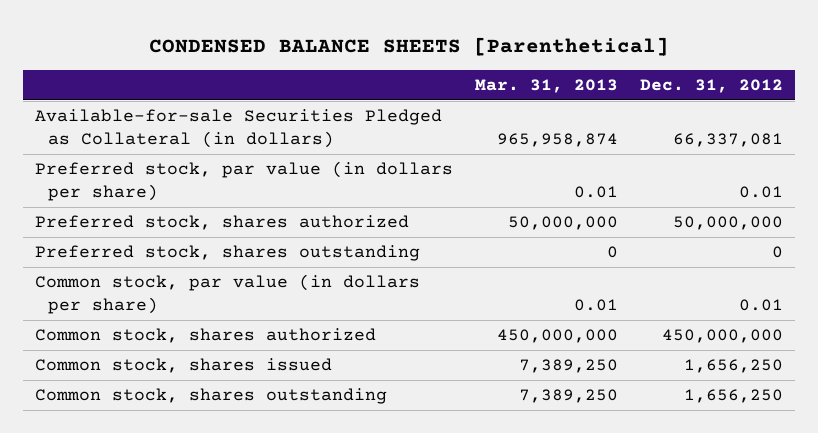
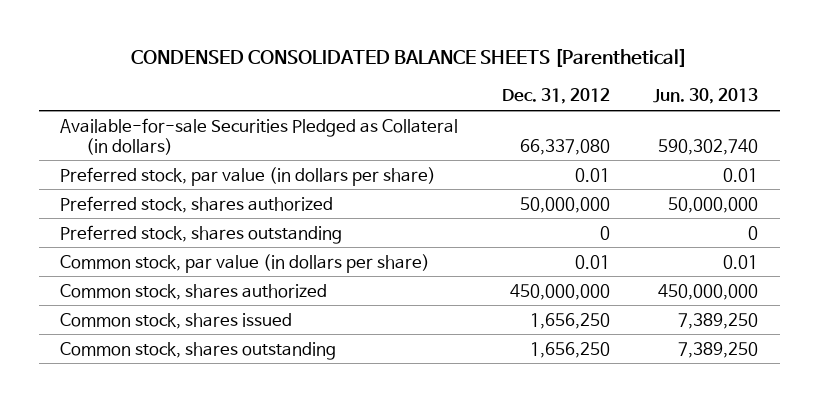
- CONDENSED BALANCE SHEETS [Parenthetical]
+ CONDENSED CONSOLIDATED BALANCE SHEETS [Parenthetical]
- | Mar. 31, 2013 | Dec. 31, 2012
+ | Dec. 31, 2012 | Jun. 30, 2013
- Available-for-sale Securities Pledged as Collateral (in dollars) | 965,958,874 | 66,337,081
+ Available-for-sale Securities Pledged as Collateral (in dollars) | 66,337,080 | 590,302,740

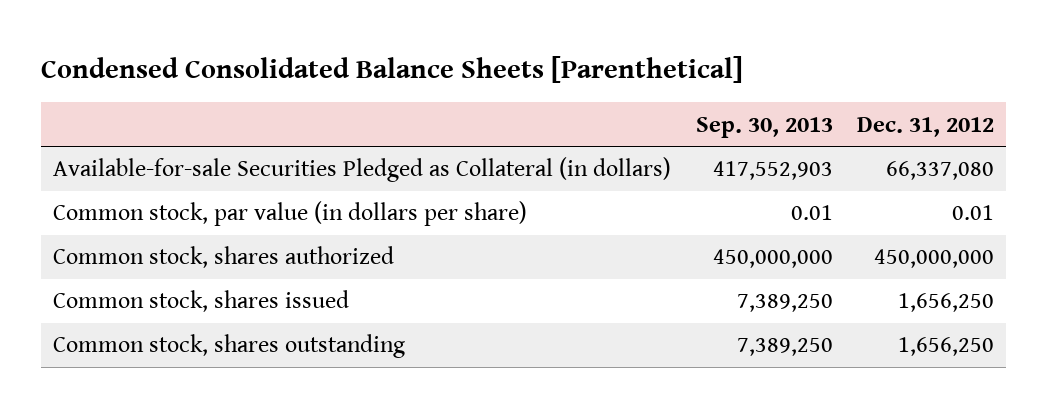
- CONDENSED CONSOLIDATED BALANCE SHEETS [Parenthetical]
+ Condensed Consolidated Balance Sheets [Parenthetical]
- | Dec. 31, 2012 | Jun. 30, 2013
+ | Sep. 30, 2013 | Dec. 31, 2012
- Preferred stock, par value (in dollars per share) | 0.01 | 0.01
- Preferred stock, shares authorized | 50,000,000 | 50,000,000
- Preferred stock, shares outstanding | 0 | 0

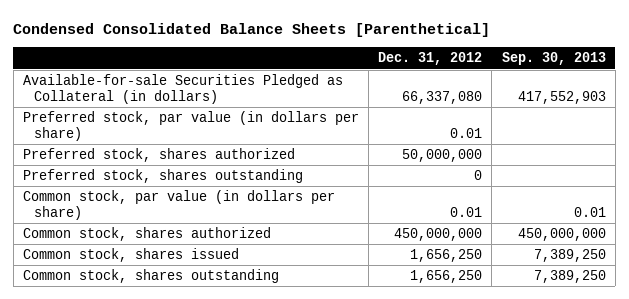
- | Sep. 30, 2013 | Dec. 31, 2012
+ | Dec. 31, 2012 | Sep. 30, 2013
+ Preferred stock, par value (in dollars per share) | 0.01 |
+ Preferred stock, shares authorized | 50,000,000 |
+ Preferred stock, shares outstanding | 0 |

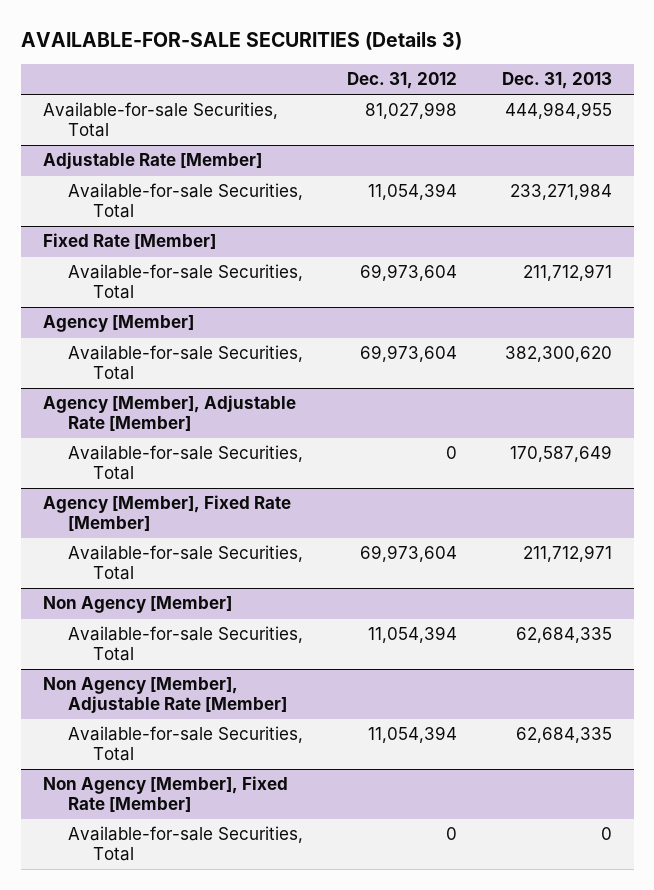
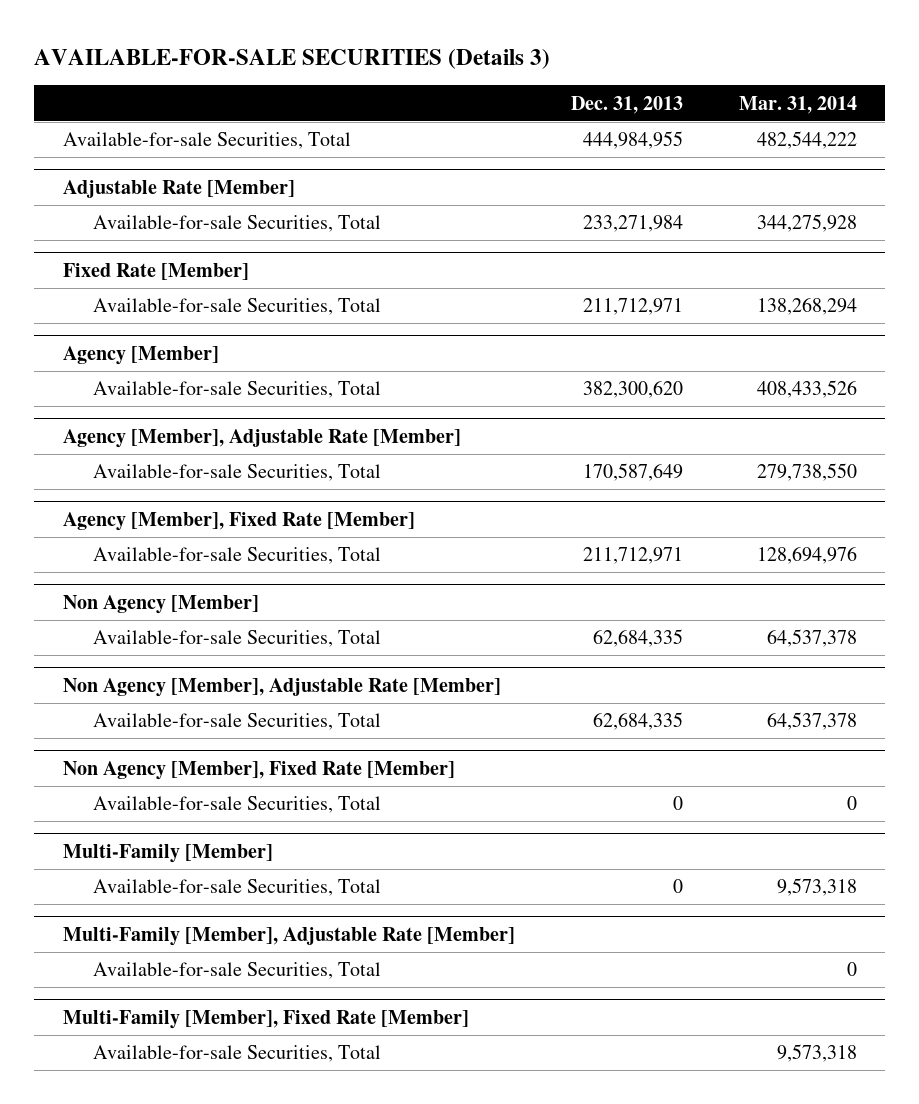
- | Dec. 31, 2012 | Dec. 31, 2013
+ | Dec. 31, 2013 | Mar. 31, 2014
+ Multi-Family [Member]
+ Available-for-sale Securities, Total | 0 | 9,573,318
+ Multi-Family [Member], Adjustable Rate [Member]
+ Available-for-sale Securities, Total | | 0
+ Multi-Family [Member], Fixed Rate [Member]
+ Available-for-sale Securities, Total | | 9,573,318

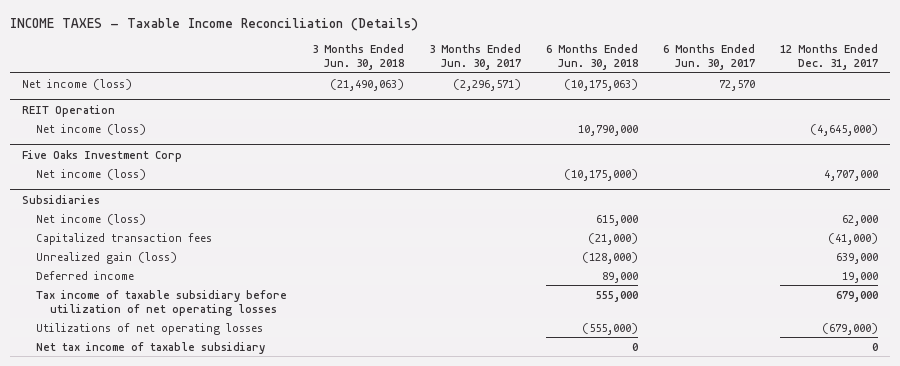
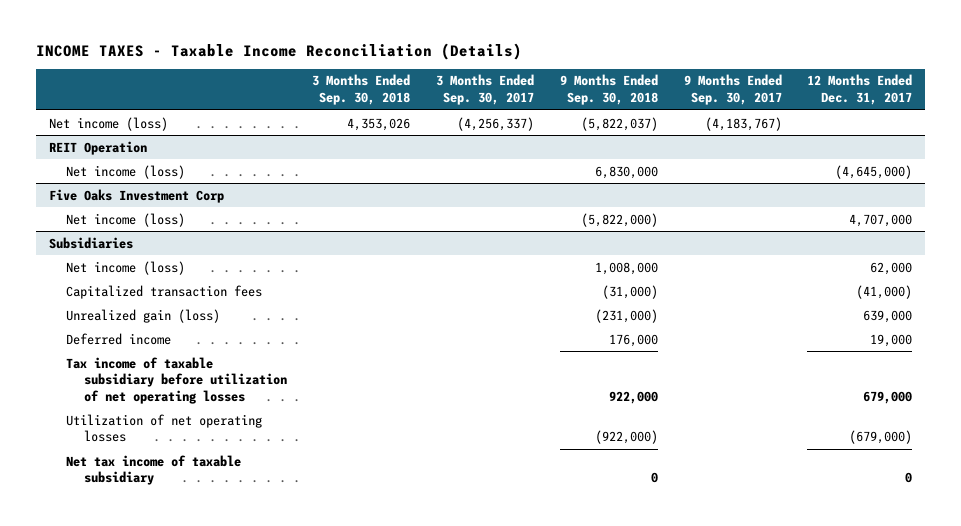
- | 3 Months Ended Jun. 30, 2018 | 3 Months Ended Jun. 30, 2017 | 6 Months Ended Jun. 30, 2018 | 6 Months Ended Jun. 30, 2017 | 12 Months Ended Dec. 31, 2017
+ | 3 Months Ended Sep. 30, 2018 | 3 Months Ended Sep. 30, 2017 | 9 Months Ended Sep. 30, 2018 | 9 Months Ended Sep. 30, 2017 | 12 Months Ended Dec. 31, 2017
@ Subsidiaries
- Utilizations of net operating losses | | | (555,000) | | (679,000)
+ Utilization of net operating losses | | | (922,000) | | (679,000)

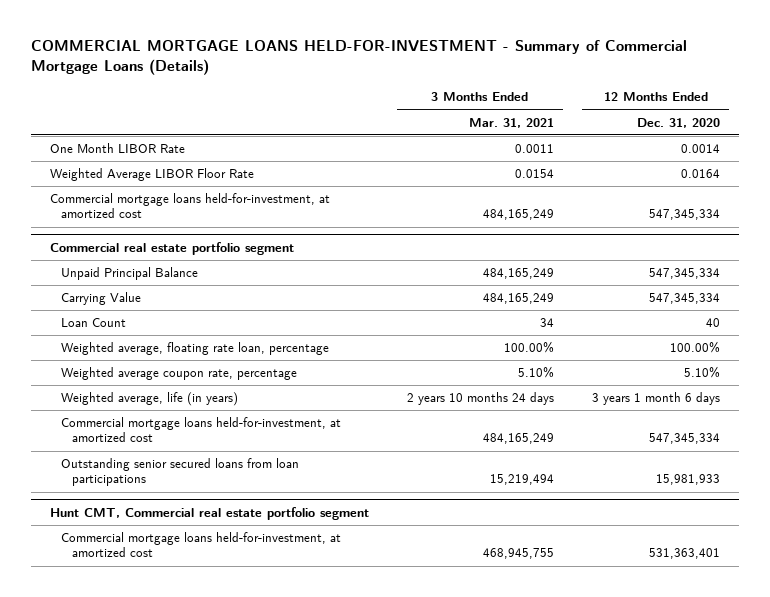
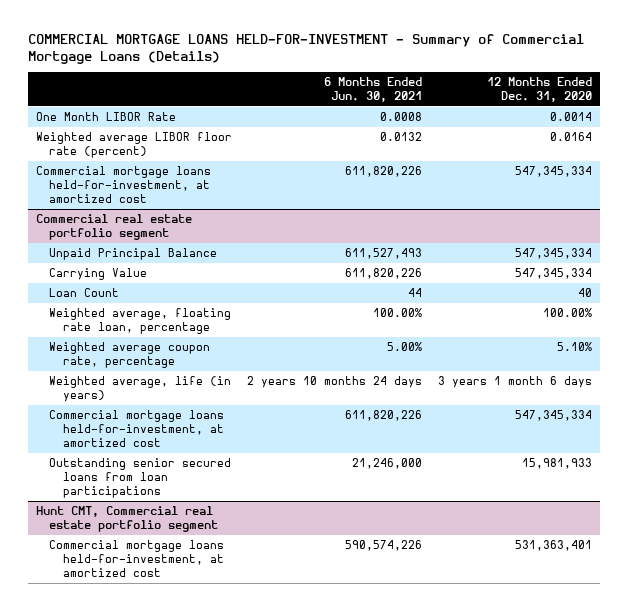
- | 3 Months Ended Mar. 31, 2021 | 12 Months Ended Dec. 31, 2020
+ | 6 Months Ended Jun. 30, 2021 | 12 Months Ended Dec. 31, 2020
- Weighted Average LIBOR Floor Rate | 0.0154 | 0.0164
+ Weighted average LIBOR floor rate (percent) | 0.0132 | 0.0164

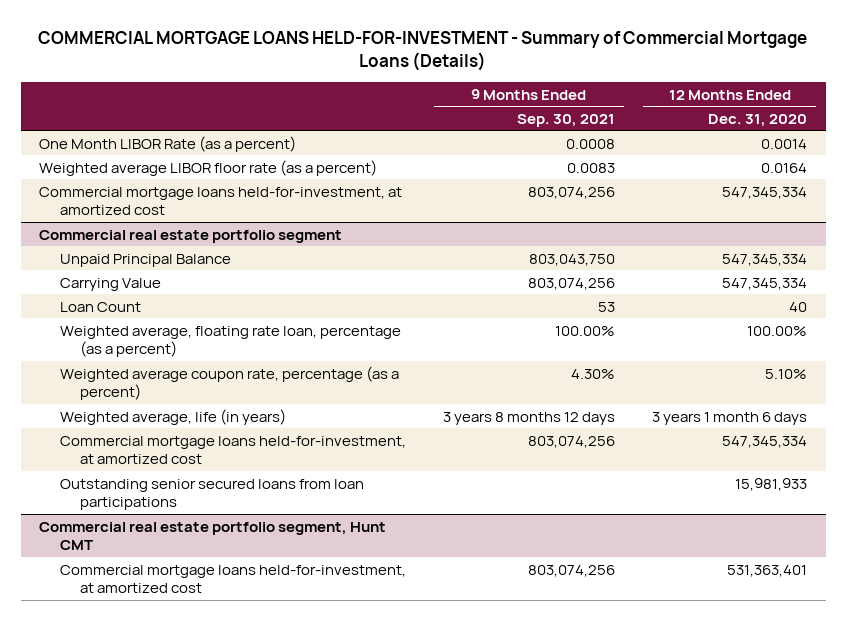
- | 6 Months Ended Jun. 30, 2021 | 12 Months Ended Dec. 31, 2020
+ | 9 Months Ended Sep. 30, 2021 | 12 Months Ended Dec. 31, 2020
- One Month LIBOR Rate | 0.0008 | 0.0014
- Weighted average LIBOR floor rate (percent) | 0.0132 | 0.0164
+ One Month LIBOR Rate (as a percent) | 0.0008 | 0.0014
+ Weighted average LIBOR floor rate (as a percent) | 0.0083 | 0.0164
@ Commercial real estate portfolio segment
- Weighted average, floating rate loan, percentage | 100.00% | 100.00%
- Weighted average coupon rate, percentage | 5.00% | 5.10%
+ Weighted average, floating rate loan, percentage (as a percent) | 100.00% | 100.00%
+ Weighted average coupon rate, percentage (as a percent) | 4.30% | 5.10%
- Hunt CMT, Commercial real estate portfolio segment
+ Commercial real estate portfolio segment, Hunt CMT

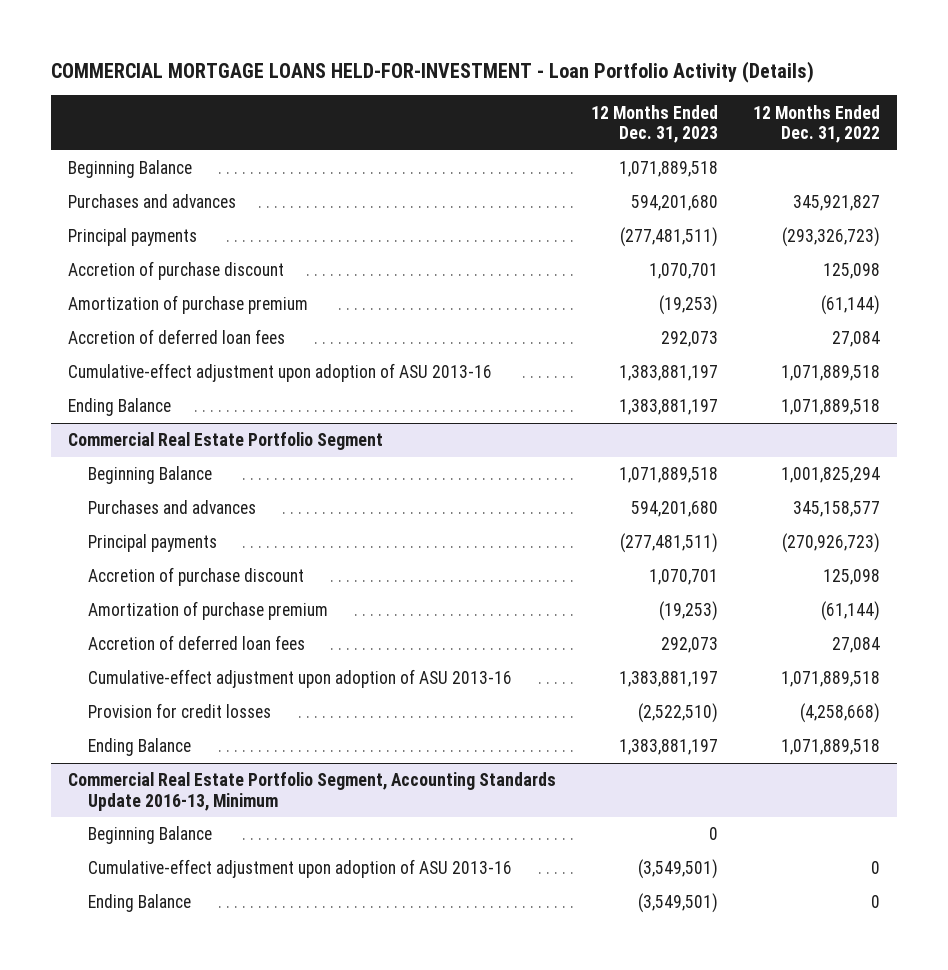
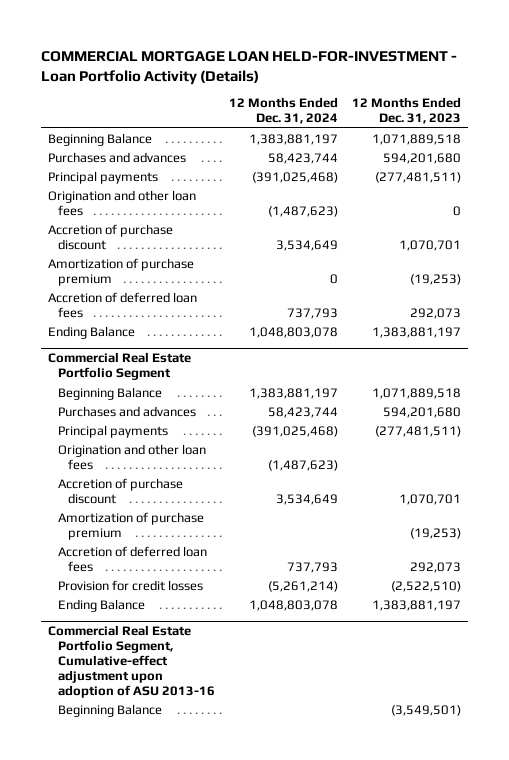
- COMMERCIAL MORTGAGE LOANS HELD-FOR-INVESTMENT - Loan Portfolio Activity (Details)
+ COMMERCIAL MORTGAGE LOAN HELD-FOR-INVESTMENT - Loan Portfolio Activity (Details)
- | 12 Months Ended Dec. 31, 2023 | 12 Months Ended Dec. 31, 2022
+ | 12 Months Ended Dec. 31, 2024 | 12 Months Ended Dec. 31, 2023
+ Origination and other loan fees | (1,487,623) | 0
- Cumulative-effect adjustment upon adoption of ASU 2013-16 | 1,383,881,197 | 1,071,889,518
@ Commercial Real Estate Portfolio Segment
+ Origination and other loan fees | (1,487,623) |
- Cumulative-effect adjustment upon adoption of ASU 2013-16 | 1,383,881,197 | 1,071,889,518
- Commercial Real Estate Portfolio Segment, Accounting Standards Update 2016-13, Minimum
- Beginning Balance | 0 |
- Cumulative-effect adjustment upon adoption of ASU 2013-16 | (3,549,501) | 0
- Ending Balance | (3,549,501) | 0
+ Commercial Real Estate Portfolio Segment, Cumulative-effect adjustment upon adoption of ASU 2013-16
+ Beginning Balance | | (3,549,501)

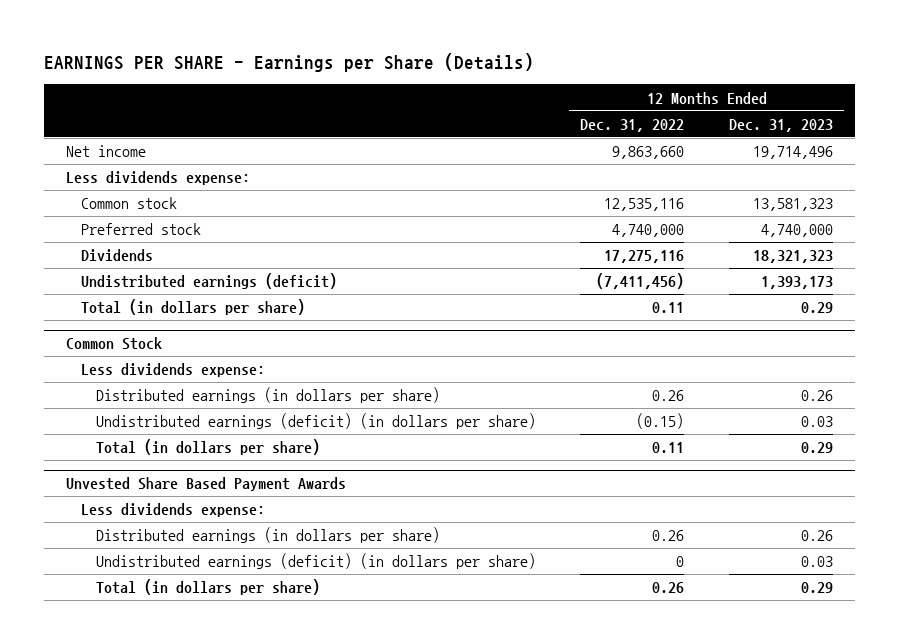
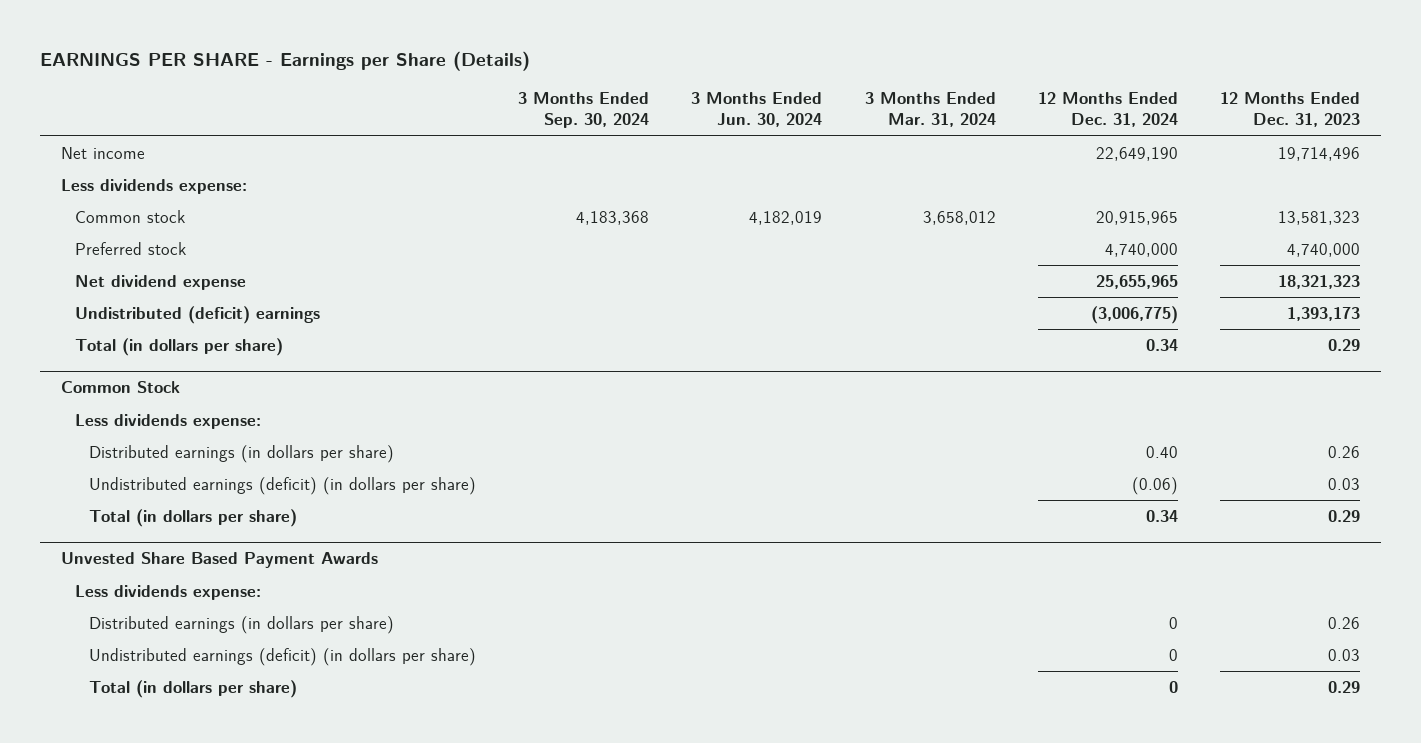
- | 12 Months Ended Dec. 31, 2022 | 12 Months Ended Dec. 31, 2023
+ | 3 Months Ended Sep. 30, 2024 | 3 Months Ended Jun. 30, 2024 | 3 Months Ended Mar. 31, 2024 | 12 Months Ended Dec. 31, 2024 | 12 Months Ended Dec. 31, 2023
- Dividends | 17,275,116 | 18,321,323
- Undistributed earnings (deficit) | (7,411,456) | 1,393,173
+ Net dividend expense | | | | 25,655,965 | 18,321,323
+ Undistributed (deficit) earnings | | | | (3,006,775) | 1,393,173

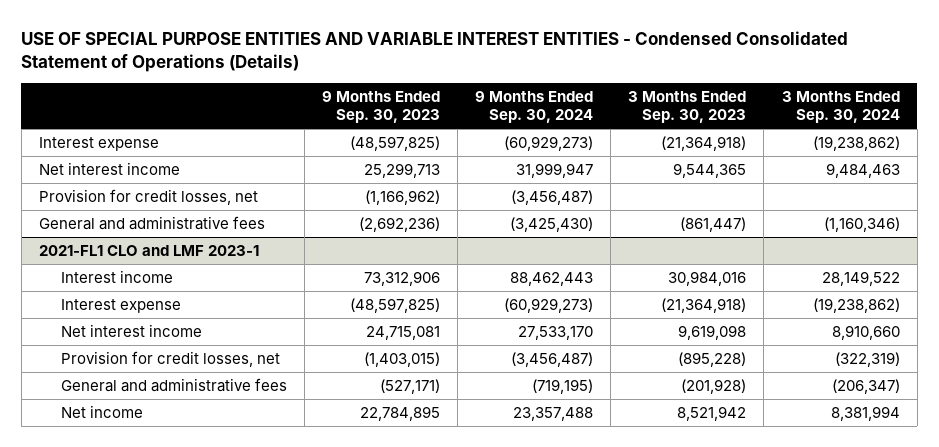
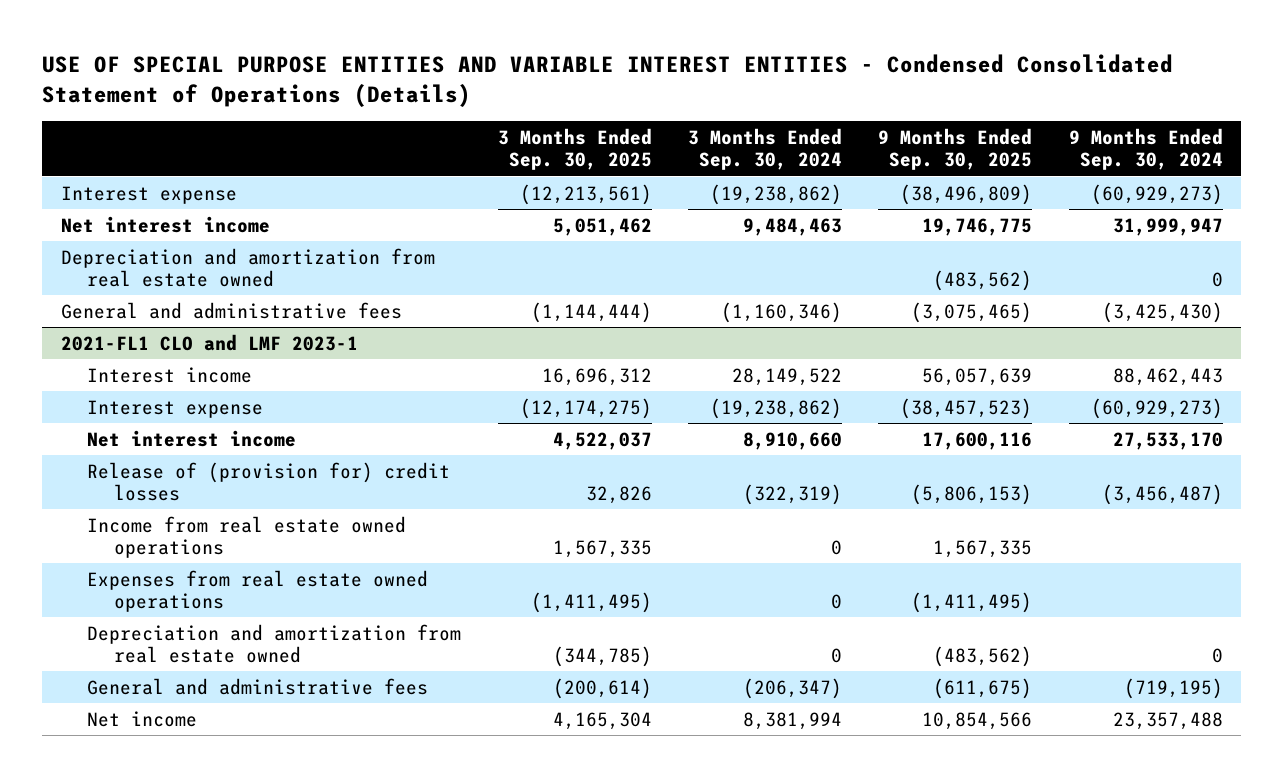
- | 9 Months Ended Sep. 30, 2023 | 9 Months Ended Sep. 30, 2024 | 3 Months Ended Sep. 30, 2023 | 3 Months Ended Sep. 30, 2024
+ | 3 Months Ended Sep. 30, 2025 | 3 Months Ended Sep. 30, 2024 | 9 Months Ended Sep. 30, 2025 | 9 Months Ended Sep. 30, 2024
- Provision for credit losses, net | (1,166,962) | (3,456,487) | |
+ Depreciation and amortization from real estate owned | | | (483,562) | 0
@ 2021-FL1 CLO and LMF 2023-1
- Provision for credit losses, net | (1,403,015) | (3,456,487) | (895,228) | (322,319)
+ Release of (provision for) credit losses | 32,826 | (322,319) | (5,806,153) | (3,456,487)
+ Income from real estate owned operations | 1,567,335 | 0 | 1,567,335 |
+ Expenses from real estate owned operations | (1,411,495) | 0 | (1,411,495) |
+ Depreciation and amortization from real estate owned | (344,785) | 0 | (483,562) | 0

